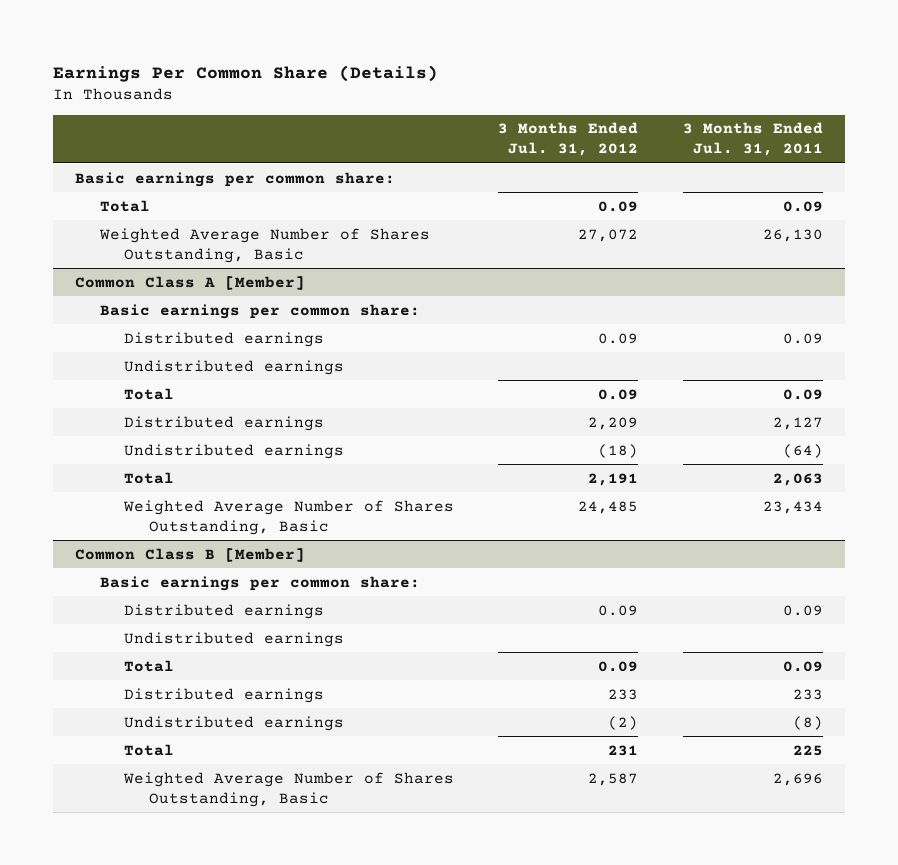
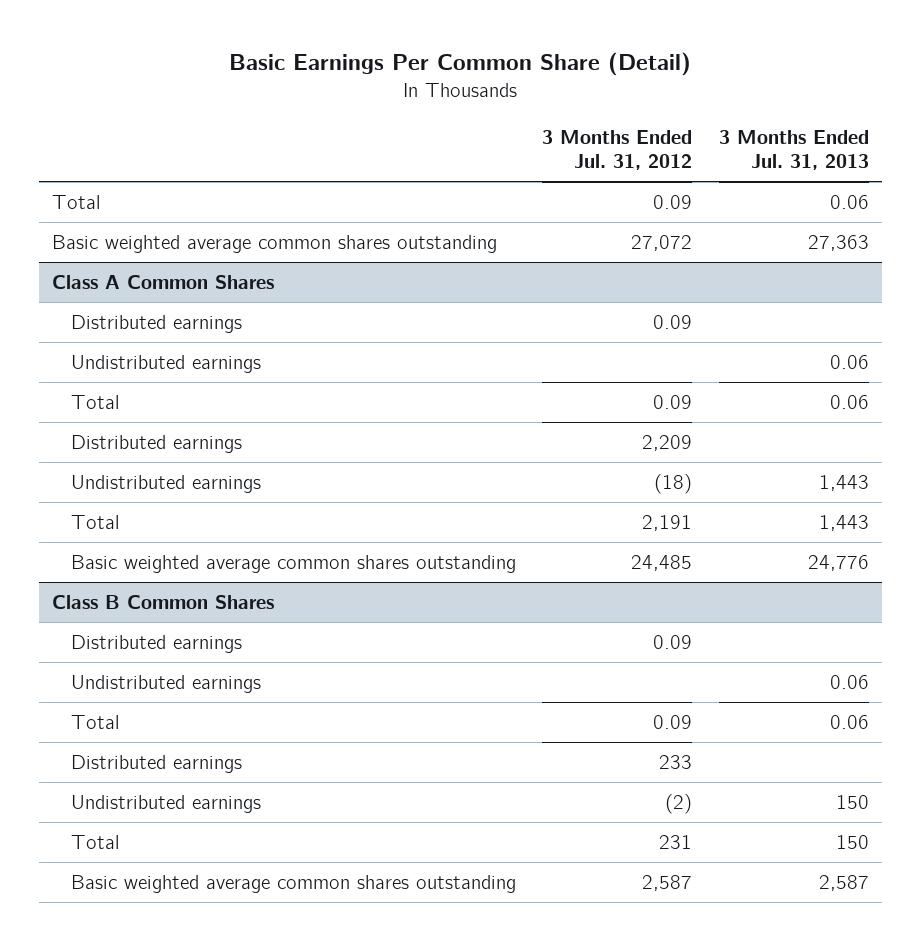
- Earnings Per Common Share (Details)
+ Basic Earnings Per Common Share (Detail)
- | 3 Months Ended Jul. 31, 2012 | 3 Months Ended Jul. 31, 2011
+ | 3 Months Ended Jul. 31, 2012 | 3 Months Ended Jul. 31, 2013
- Basic earnings per common share:
- Weighted Average Number of Shares Outstanding, Basic | 27,072 | 26,130
- Common Class A [Member]
- Basic earnings per common share:
+ Basic weighted average common shares outstanding | 27,072 | 27,363
+ Class A Common Shares
- Weighted Average Number of Shares Outstanding, Basic | 24,485 | 23,434
- Common Class B [Member]
- Basic earnings per common share:
+ Basic weighted average common shares outstanding | 24,485 | 24,776
+ Class B Common Shares
- Weighted Average Number of Shares Outstanding, Basic | 2,587 | 2,696
+ Basic weighted average common shares outstanding | 2,587 | 2,587

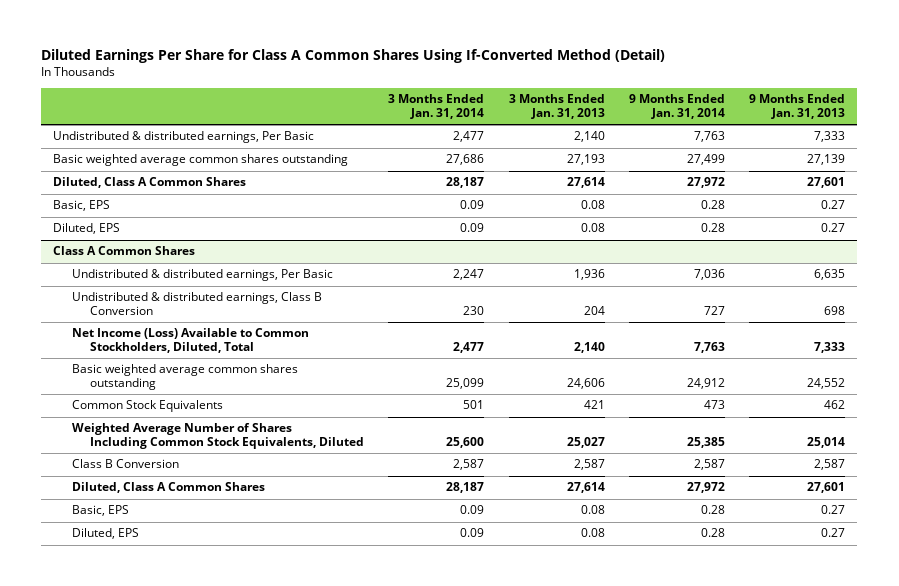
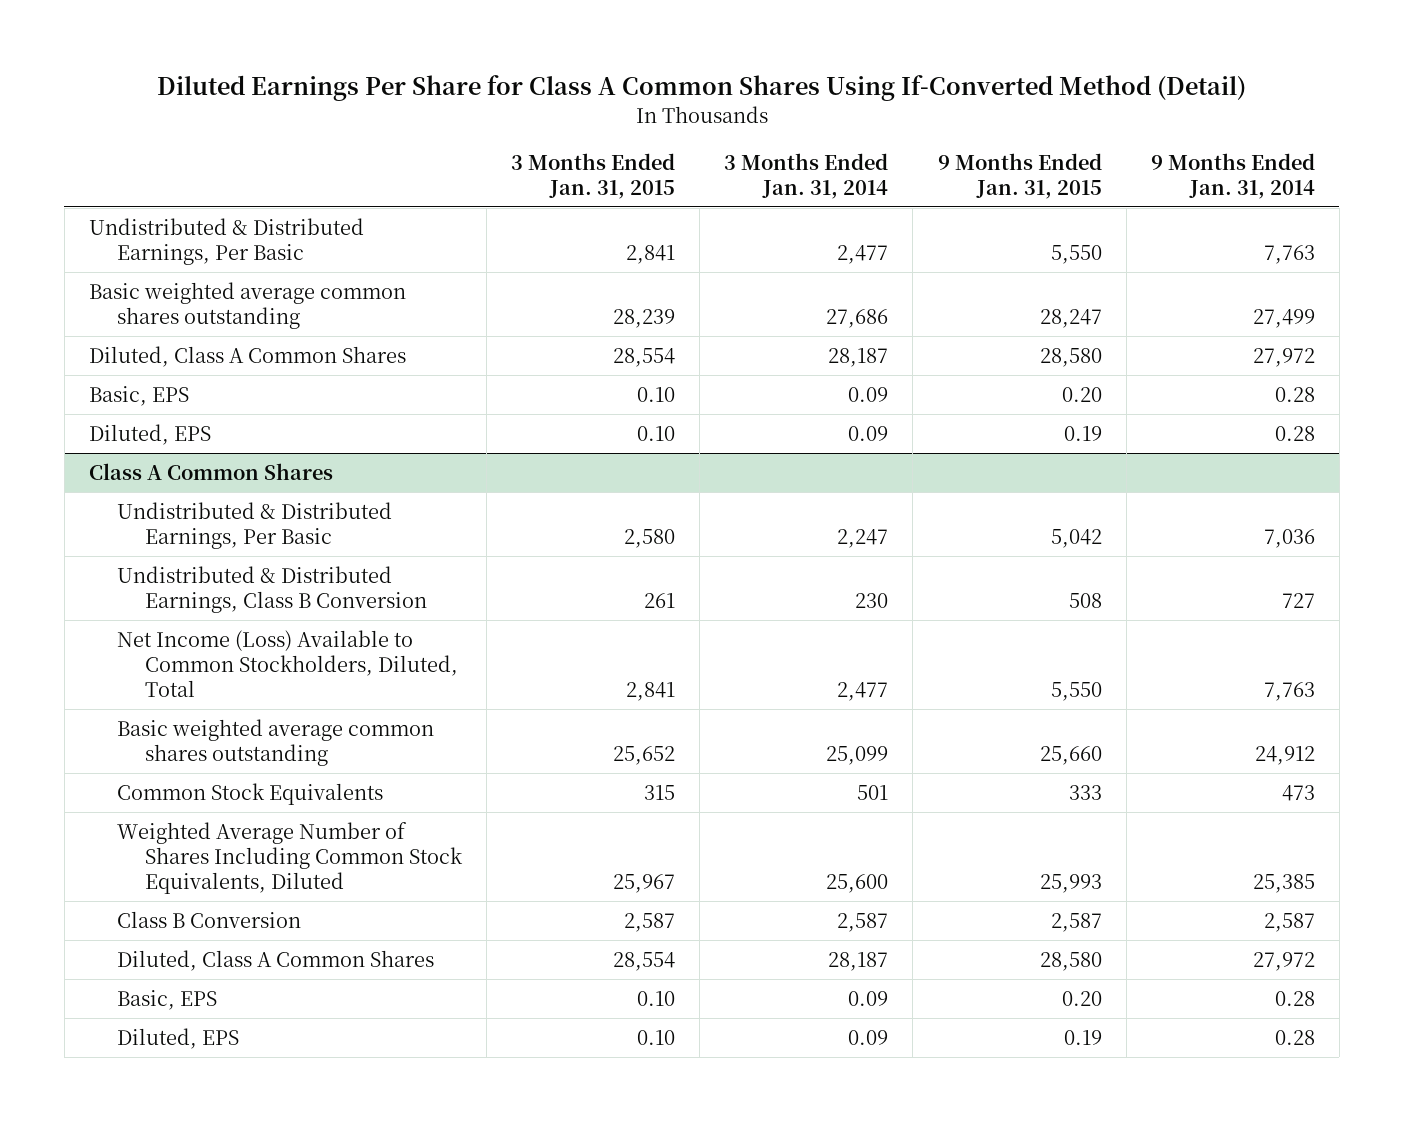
- | 3 Months Ended Jan. 31, 2014 | 3 Months Ended Jan. 31, 2013 | 9 Months Ended Jan. 31, 2014 | 9 Months Ended Jan. 31, 2013
+ | 3 Months Ended Jan. 31, 2015 | 3 Months Ended Jan. 31, 2014 | 9 Months Ended Jan. 31, 2015 | 9 Months Ended Jan. 31, 2014
- Undistributed & distributed earnings, Per Basic | 2,477 | 2,140 | 7,763 | 7,333
+ Undistributed & Distributed Earnings, Per Basic | 2,841 | 2,477 | 5,550 | 7,763
@ Class A Common Shares
- Undistributed & distributed earnings, Per Basic | 2,247 | 1,936 | 7,036 | 6,635
- Undistributed & distributed earnings, Class B Conversion | 230 | 204 | 727 | 698
+ Undistributed & Distributed Earnings, Per Basic | 2,580 | 2,247 | 5,042 | 7,036
+ Undistributed & Distributed Earnings, Class B Conversion | 261 | 230 | 508 | 727

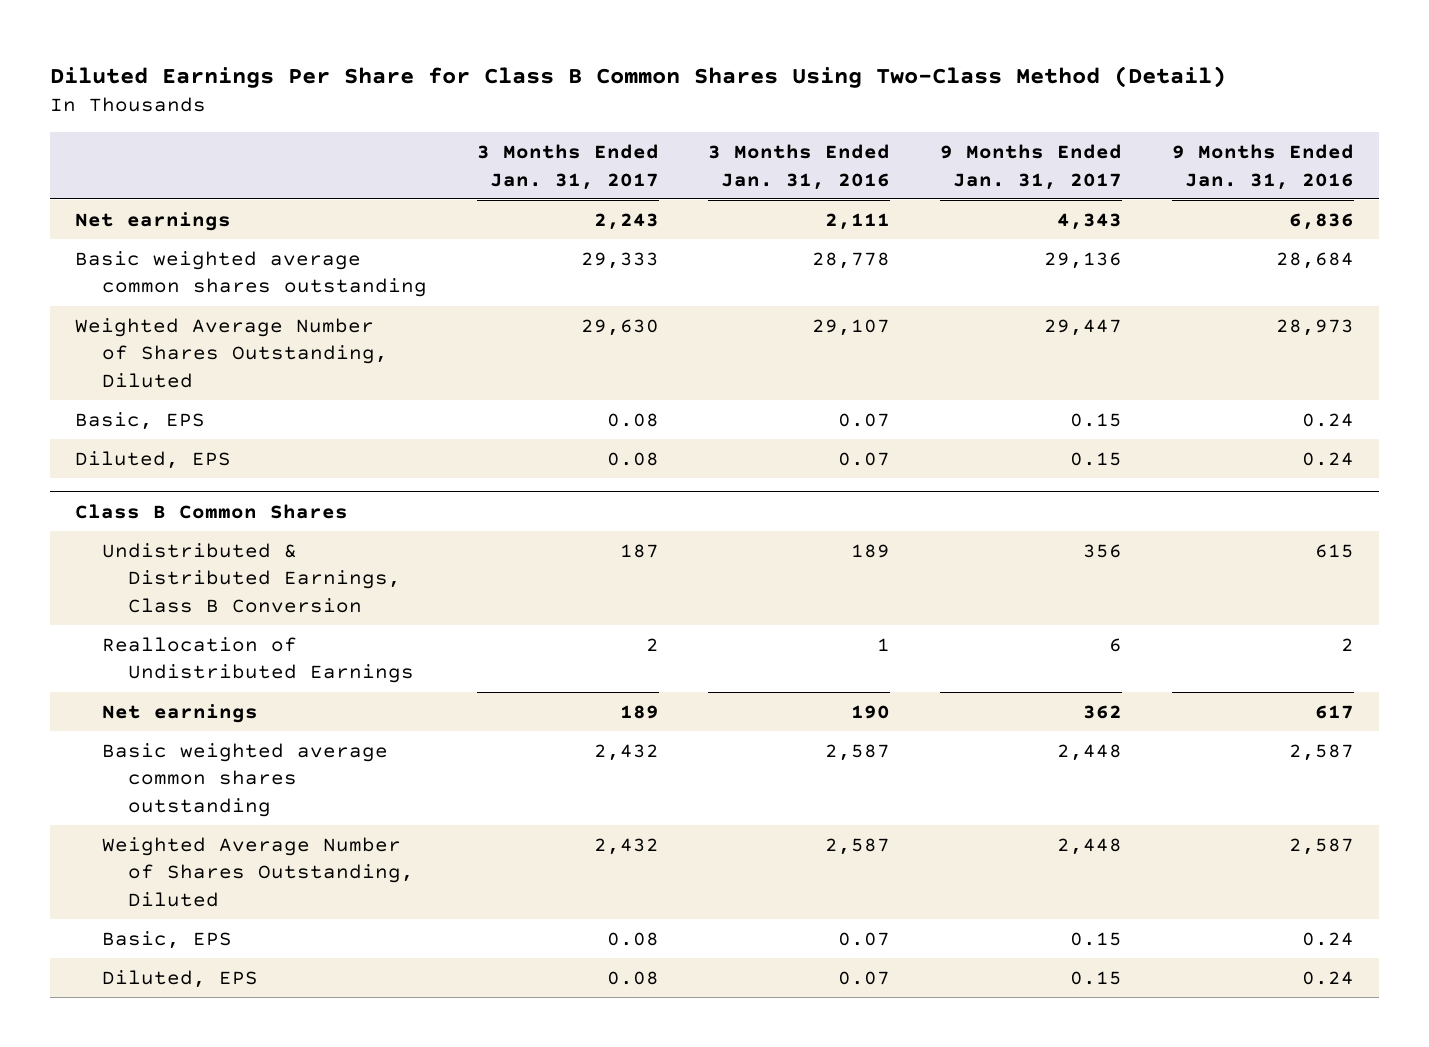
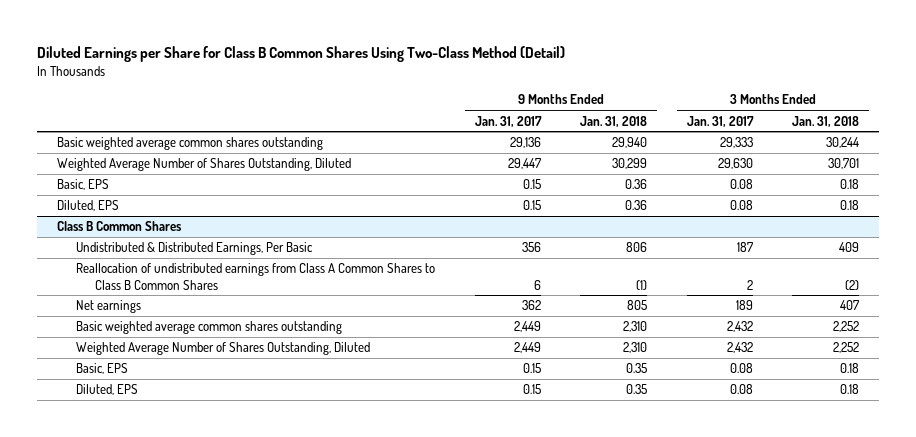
- Diluted Earnings Per Share for Class B Common Shares Using Two-Class Method (Detail)
+ Diluted Earnings per Share for Class B Common Shares Using Two-Class Method (Detail)
- | 3 Months Ended Jan. 31, 2017 | 3 Months Ended Jan. 31, 2016 | 9 Months Ended Jan. 31, 2017 | 9 Months Ended Jan. 31, 2016
+ | 9 Months Ended Jan. 31, 2017 | 9 Months Ended Jan. 31, 2018 | 3 Months Ended Jan. 31, 2017 | 3 Months Ended Jan. 31, 2018
- Net earnings | 2,243 | 2,111 | 4,343 | 6,836
@ Class B Common Shares
- Undistributed & Distributed Earnings, Class B Conversion | 187 | 189 | 356 | 615
- Reallocation of Undistributed Earnings | 2 | 1 | 6 | 2
+ Undistributed & Distributed Earnings, Per Basic | 356 | 806 | 187 | 409
+ Reallocation of undistributed earnings from Class A Common Shares to Class B Common Shares | 6 | (1) | 2 | (2)
- Basic weighted average common shares outstanding | 2,432 | 2,587 | 2,448 | 2,587
- Weighted Average Number of Shares Outstanding, Diluted | 2,432 | 2,587 | 2,448 | 2,587
+ Basic weighted average common shares outstanding | 2,449 | 2,310 | 2,432 | 2,252
+ Weighted Average Number of Shares Outstanding, Diluted | 2,449 | 2,310 | 2,432 | 2,252

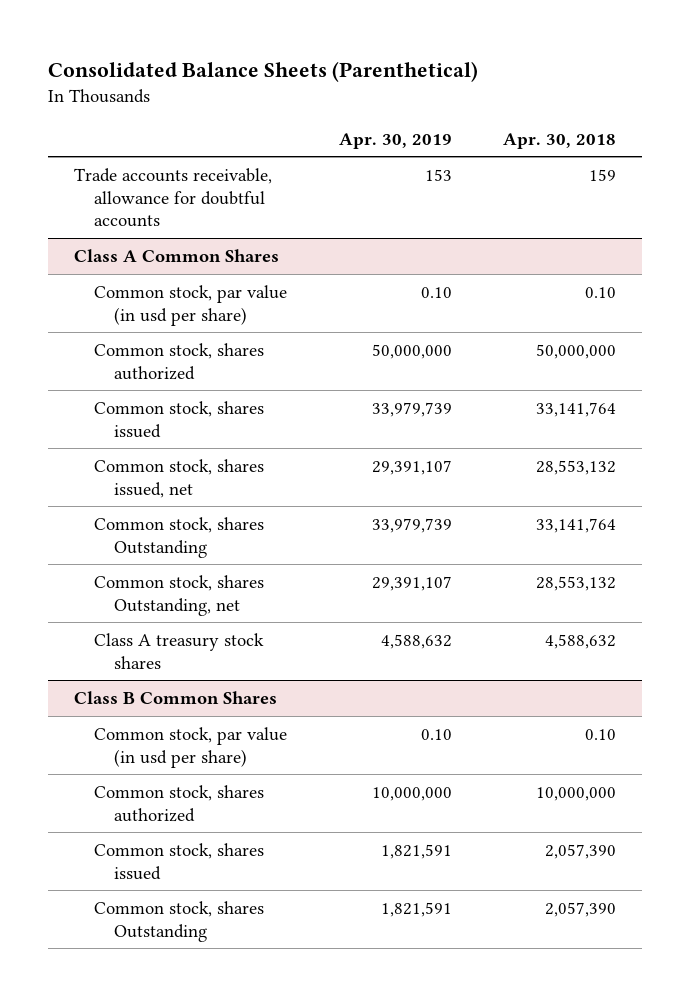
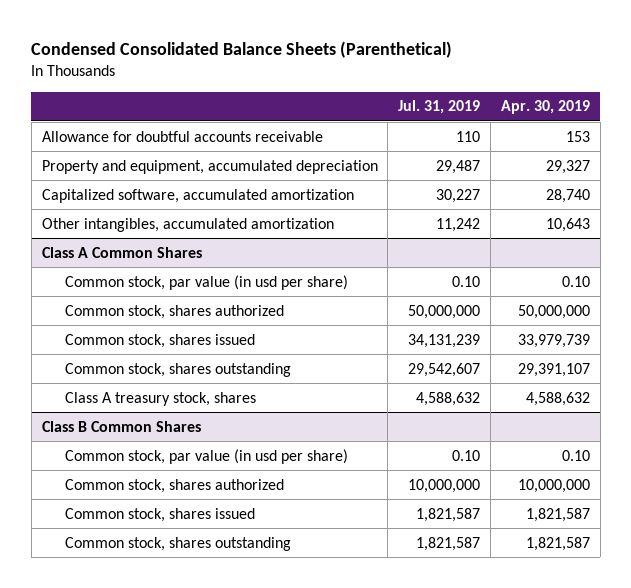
- Consolidated Balance Sheets (Parenthetical)
+ Condensed Consolidated Balance Sheets (Parenthetical)
- | Apr. 30, 2019 | Apr. 30, 2018
+ | Jul. 31, 2019 | Apr. 30, 2019
- Trade accounts receivable, allowance for doubtful accounts | 153 | 159
+ Allowance for doubtful accounts receivable | 110 | 153
+ Property and equipment, accumulated depreciation | 29,487 | 29,327
+ Capitalized software, accumulated amortization | 30,227 | 28,740
+ Other intangibles, accumulated amortization | 11,242 | 10,643
@ Class A Common Shares
- Common stock, shares issued, net | 29,391,107 | 28,553,132
- Common stock, shares Outstanding | 33,979,739 | 33,141,764
- Common stock, shares Outstanding, net | 29,391,107 | 28,553,132
- Class A treasury stock shares | 4,588,632 | 4,588,632
+ Common stock, shares outstanding | 29,542,607 | 29,391,107
+ Class A treasury stock, shares | 4,588,632 | 4,588,632
@ Class B Common Shares
- Common stock, shares issued | 1,821,591 | 2,057,390
- Common stock, shares Outstanding | 1,821,591 | 2,057,390
+ Common stock, shares issued | 1,821,587 | 1,821,587
+ Common stock, shares outstanding | 1,821,587 | 1,821,587

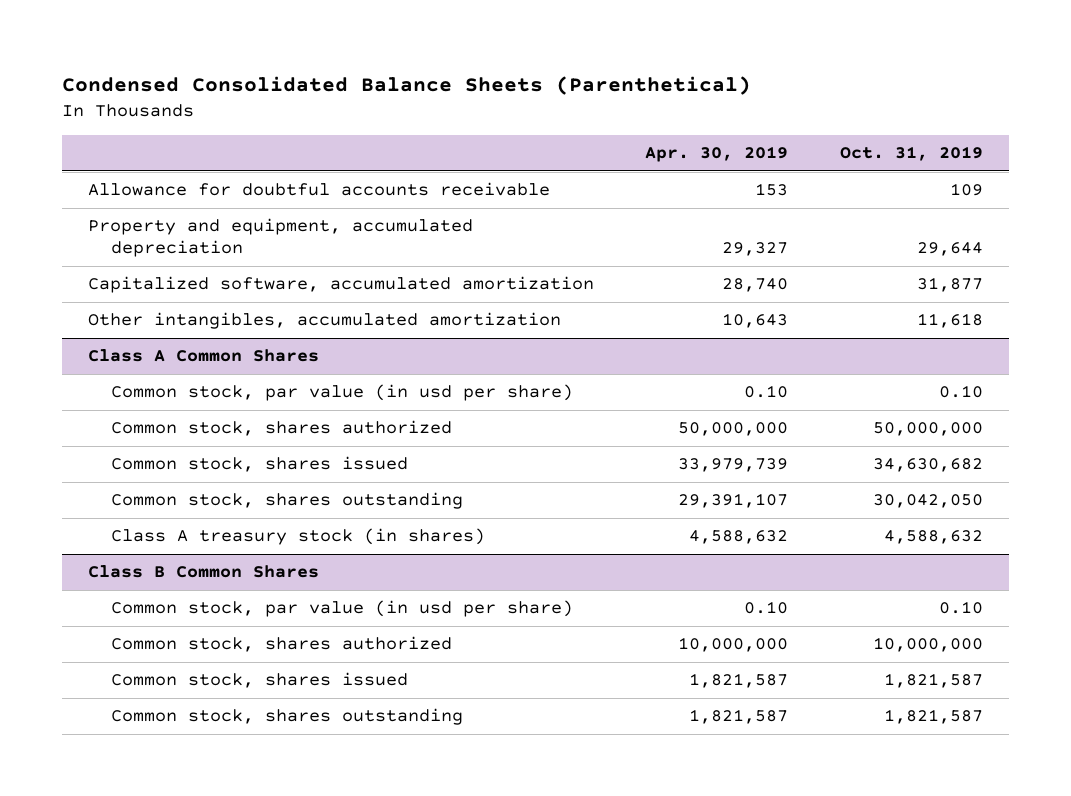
- | Jul. 31, 2019 | Apr. 30, 2019
+ | Apr. 30, 2019 | Oct. 31, 2019
@ Class A Common Shares
- Class A treasury stock, shares | 4,588,632 | 4,588,632
+ Class A treasury stock (in shares) | 4,588,632 | 4,588,632

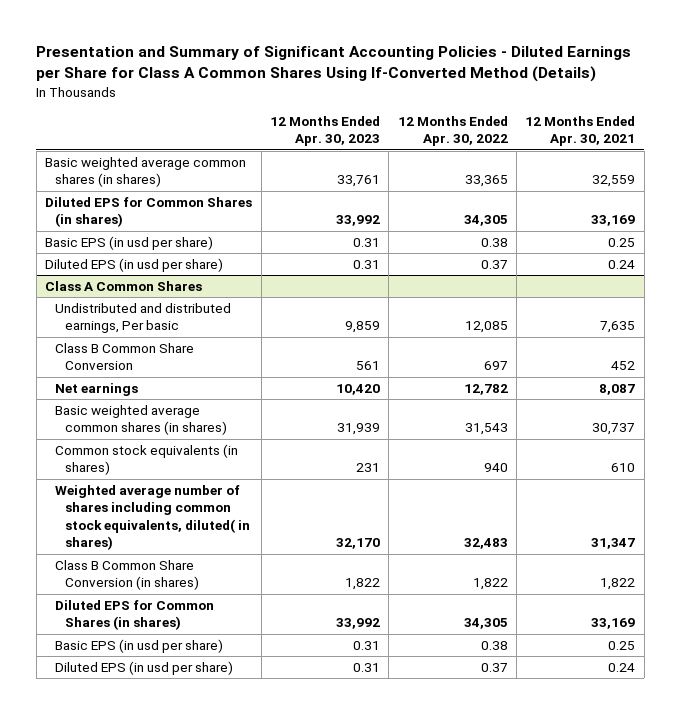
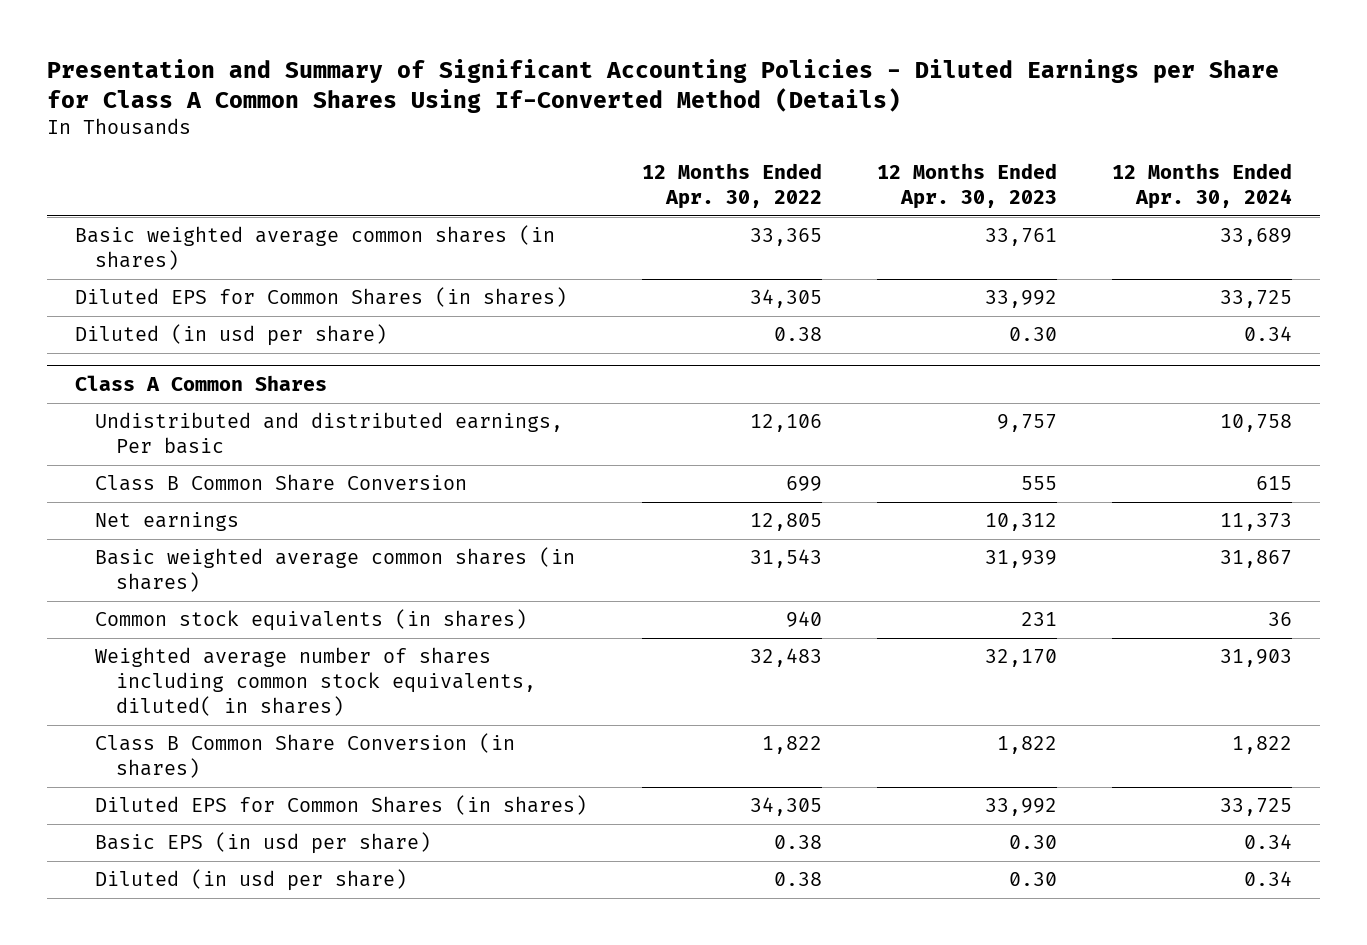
- | 12 Months Ended Apr. 30, 2023 | 12 Months Ended Apr. 30, 2022 | 12 Months Ended Apr. 30, 2021
+ | 12 Months Ended Apr. 30, 2022 | 12 Months Ended Apr. 30, 2023 | 12 Months Ended Apr. 30, 2024
- Basic EPS (in usd per share) | 0.31 | 0.38 | 0.25
- Diluted EPS (in usd per share) | 0.31 | 0.37 | 0.24
+ Diluted (in usd per share) | 0.38 | 0.30 | 0.34
@ Class A Common Shares
- Undistributed and distributed earnings, Per basic | 9,859 | 12,085 | 7,635
- Class B Common Share Conversion | 561 | 697 | 452
- Net earnings | 10,420 | 12,782 | 8,087
+ Undistributed and distributed earnings, Per basic | 12,106 | 9,757 | 10,758
+ Class B Common Share Conversion | 699 | 555 | 615
+ Net earnings | 12,805 | 10,312 | 11,373
- Basic EPS (in usd per share) | 0.31 | 0.38 | 0.25
- Diluted EPS (in usd per share) | 0.31 | 0.37 | 0.24
+ Basic EPS (in usd per share) | 0.38 | 0.30 | 0.34
+ Diluted (in usd per share) | 0.38 | 0.30 | 0.34

